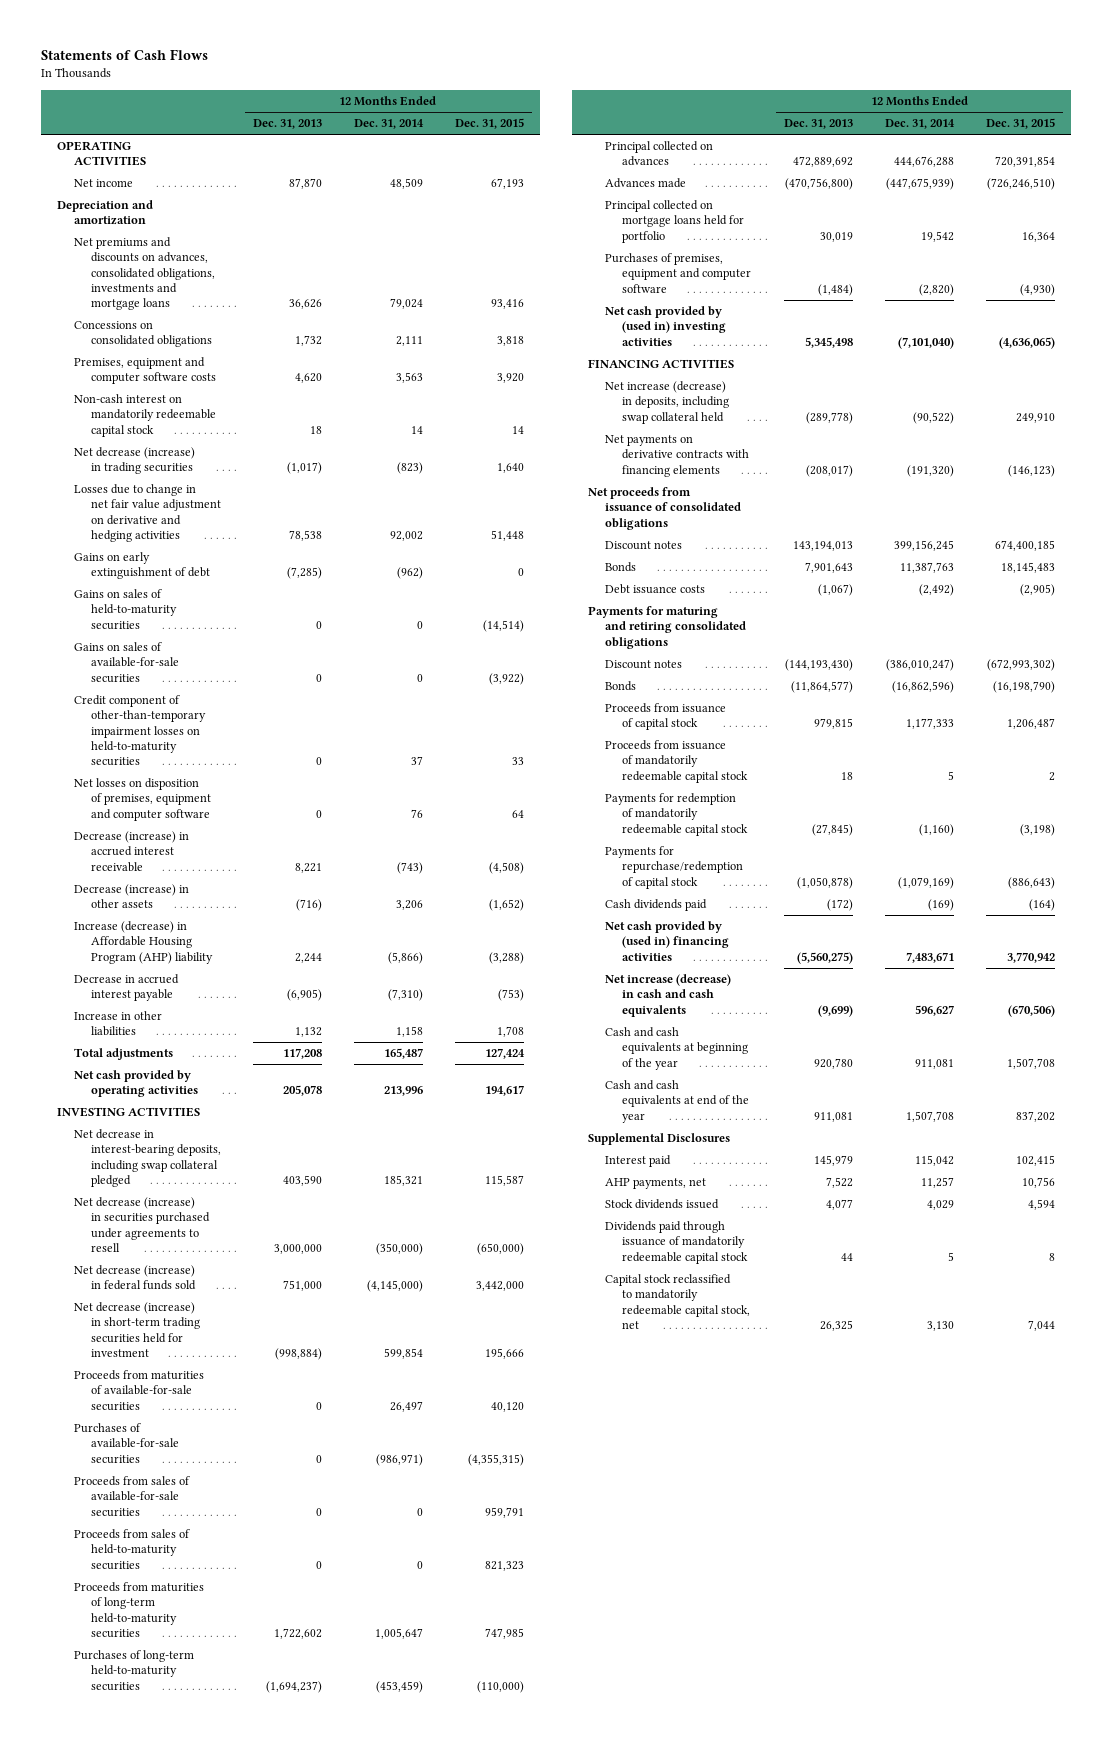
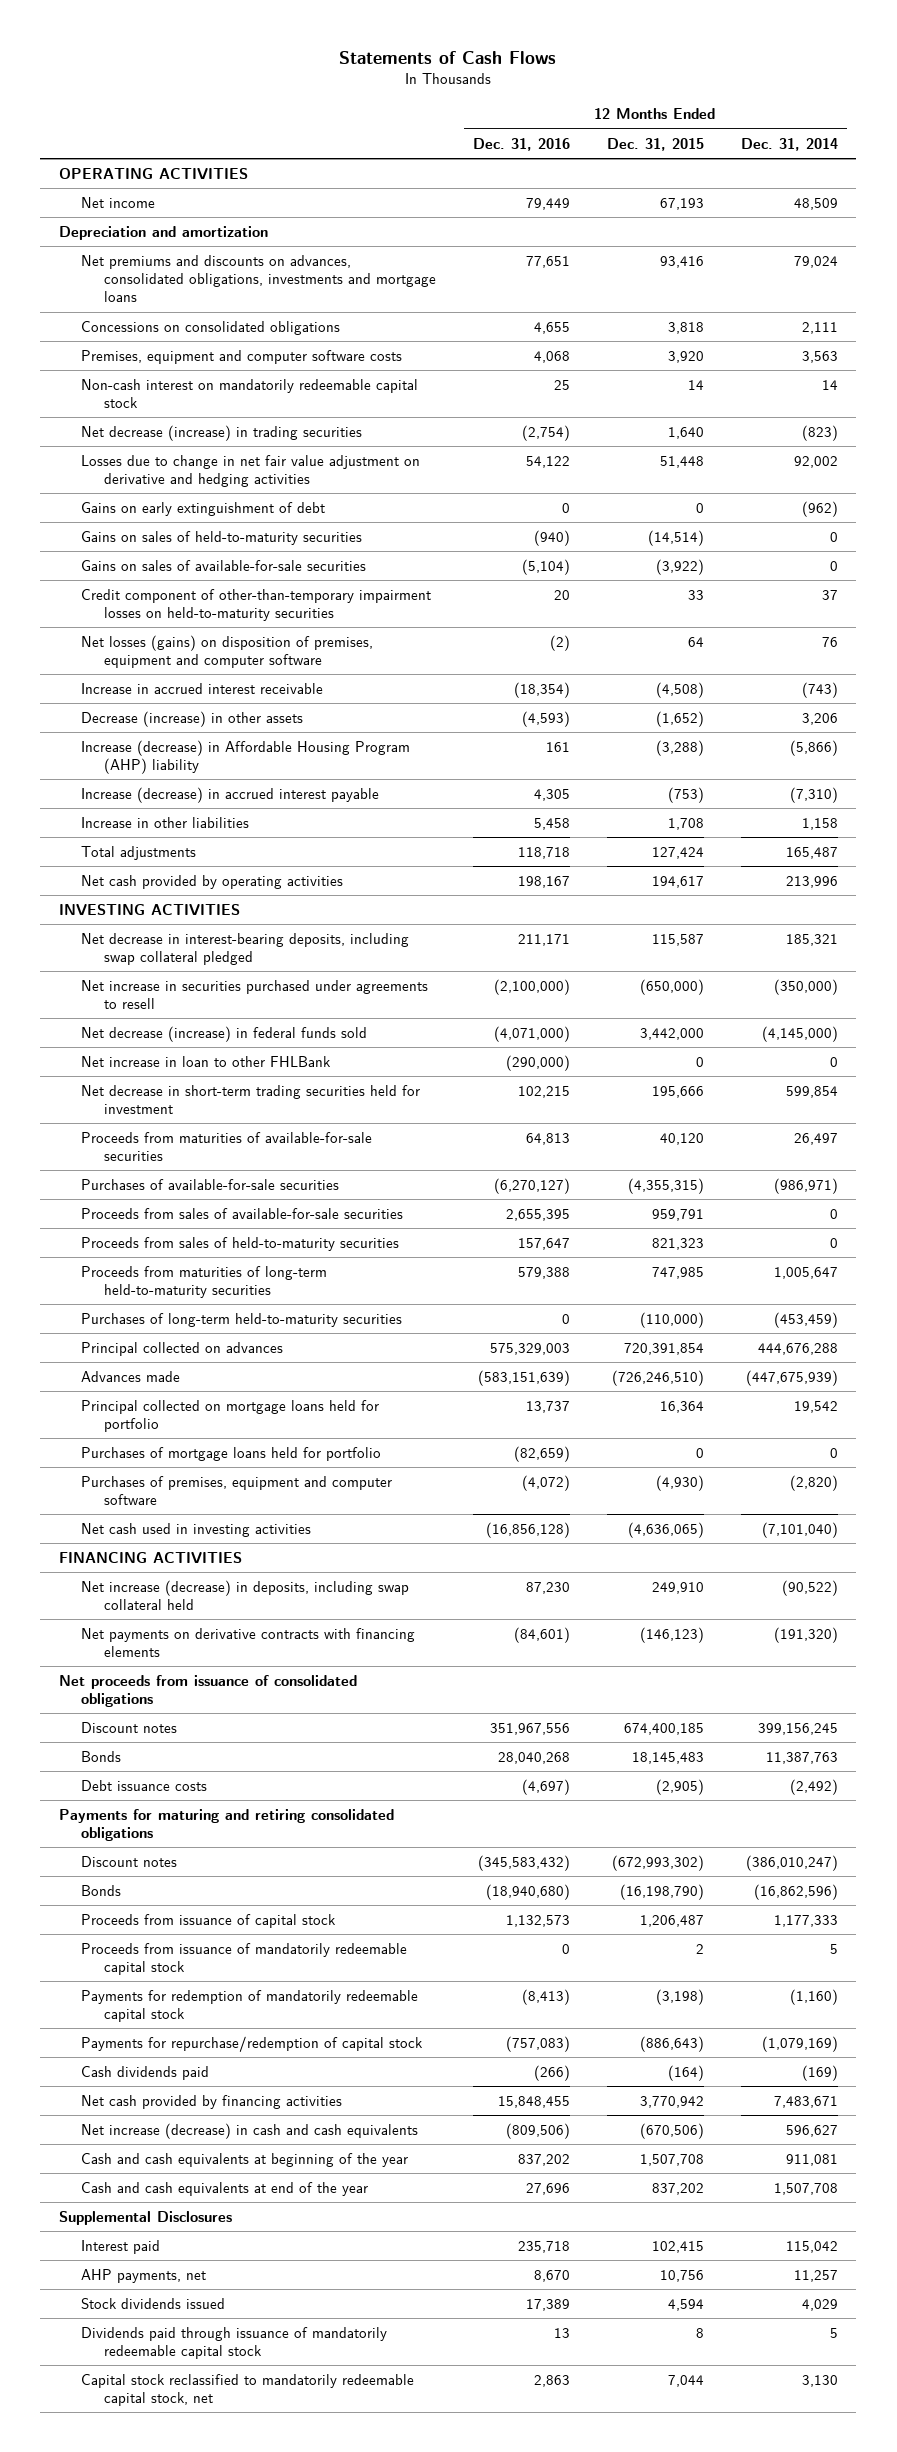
- | 12 Months Ended Dec. 31, 2013 | 12 Months Ended Dec. 31, 2014 | 12 Months Ended Dec. 31, 2015
+ | 12 Months Ended Dec. 31, 2016 | 12 Months Ended Dec. 31, 2015 | 12 Months Ended Dec. 31, 2014
- Net losses on disposition of premises, equipment and computer software | 0 | 76 | 64
- Decrease (increase) in accrued interest receivable | 8,221 | (743) | (4,508)
+ Net losses (gains) on disposition of premises, equipment and computer software | (2) | 64 | 76
+ Increase in accrued interest receivable | (18,354) | (4,508) | (743)
- Decrease in accrued interest payable | (6,905) | (7,310) | (753)
+ Increase (decrease) in accrued interest payable | 4,305 | (753) | (7,310)
- Net decrease (increase) in securities purchased under agreements to resell | 3,000,000 | (350,000) | (650,000)
+ Net increase in securities purchased under agreements to resell | (2,100,000) | (650,000) | (350,000)
- Net decrease (increase) in short-term trading securities held for investment | (998,884) | 599,854 | 195,666
+ Net increase in loan to other FHLBank | (290,000) | 0 | 0
+ Net decrease in short-term trading securities held for investment | 102,215 | 195,666 | 599,854
+ Purchases of mortgage loans held for portfolio | (82,659) | 0 | 0
- Net cash provided by (used in) investing activities | 5,345,498 | (7,101,040) | (4,636,065)
+ Net cash used in investing activities | (16,856,128) | (4,636,065) | (7,101,040)
- Net cash provided by (used in) financing activities | (5,560,275) | 7,483,671 | 3,770,942
+ Net cash provided by financing activities | 15,848,455 | 3,770,942 | 7,483,671

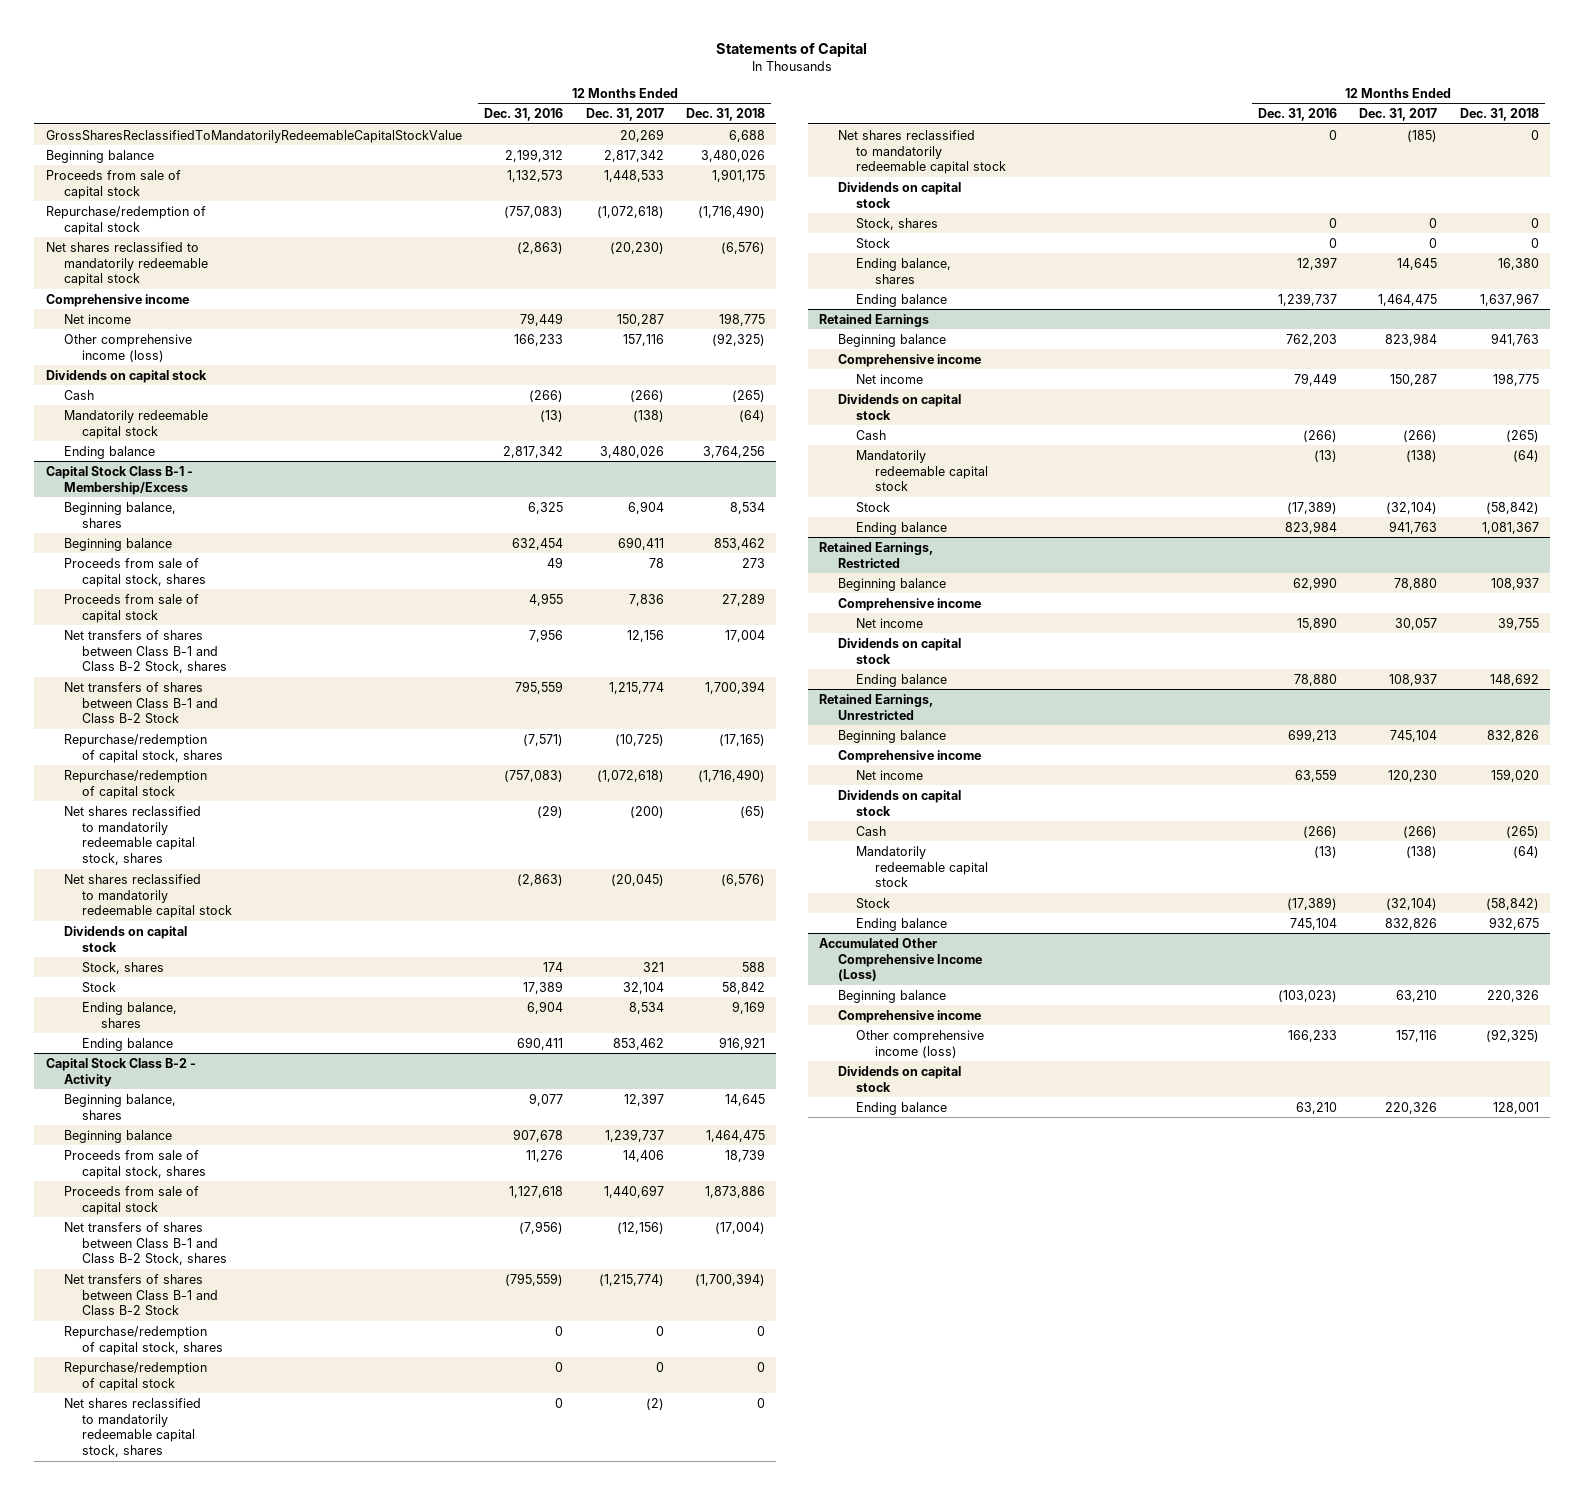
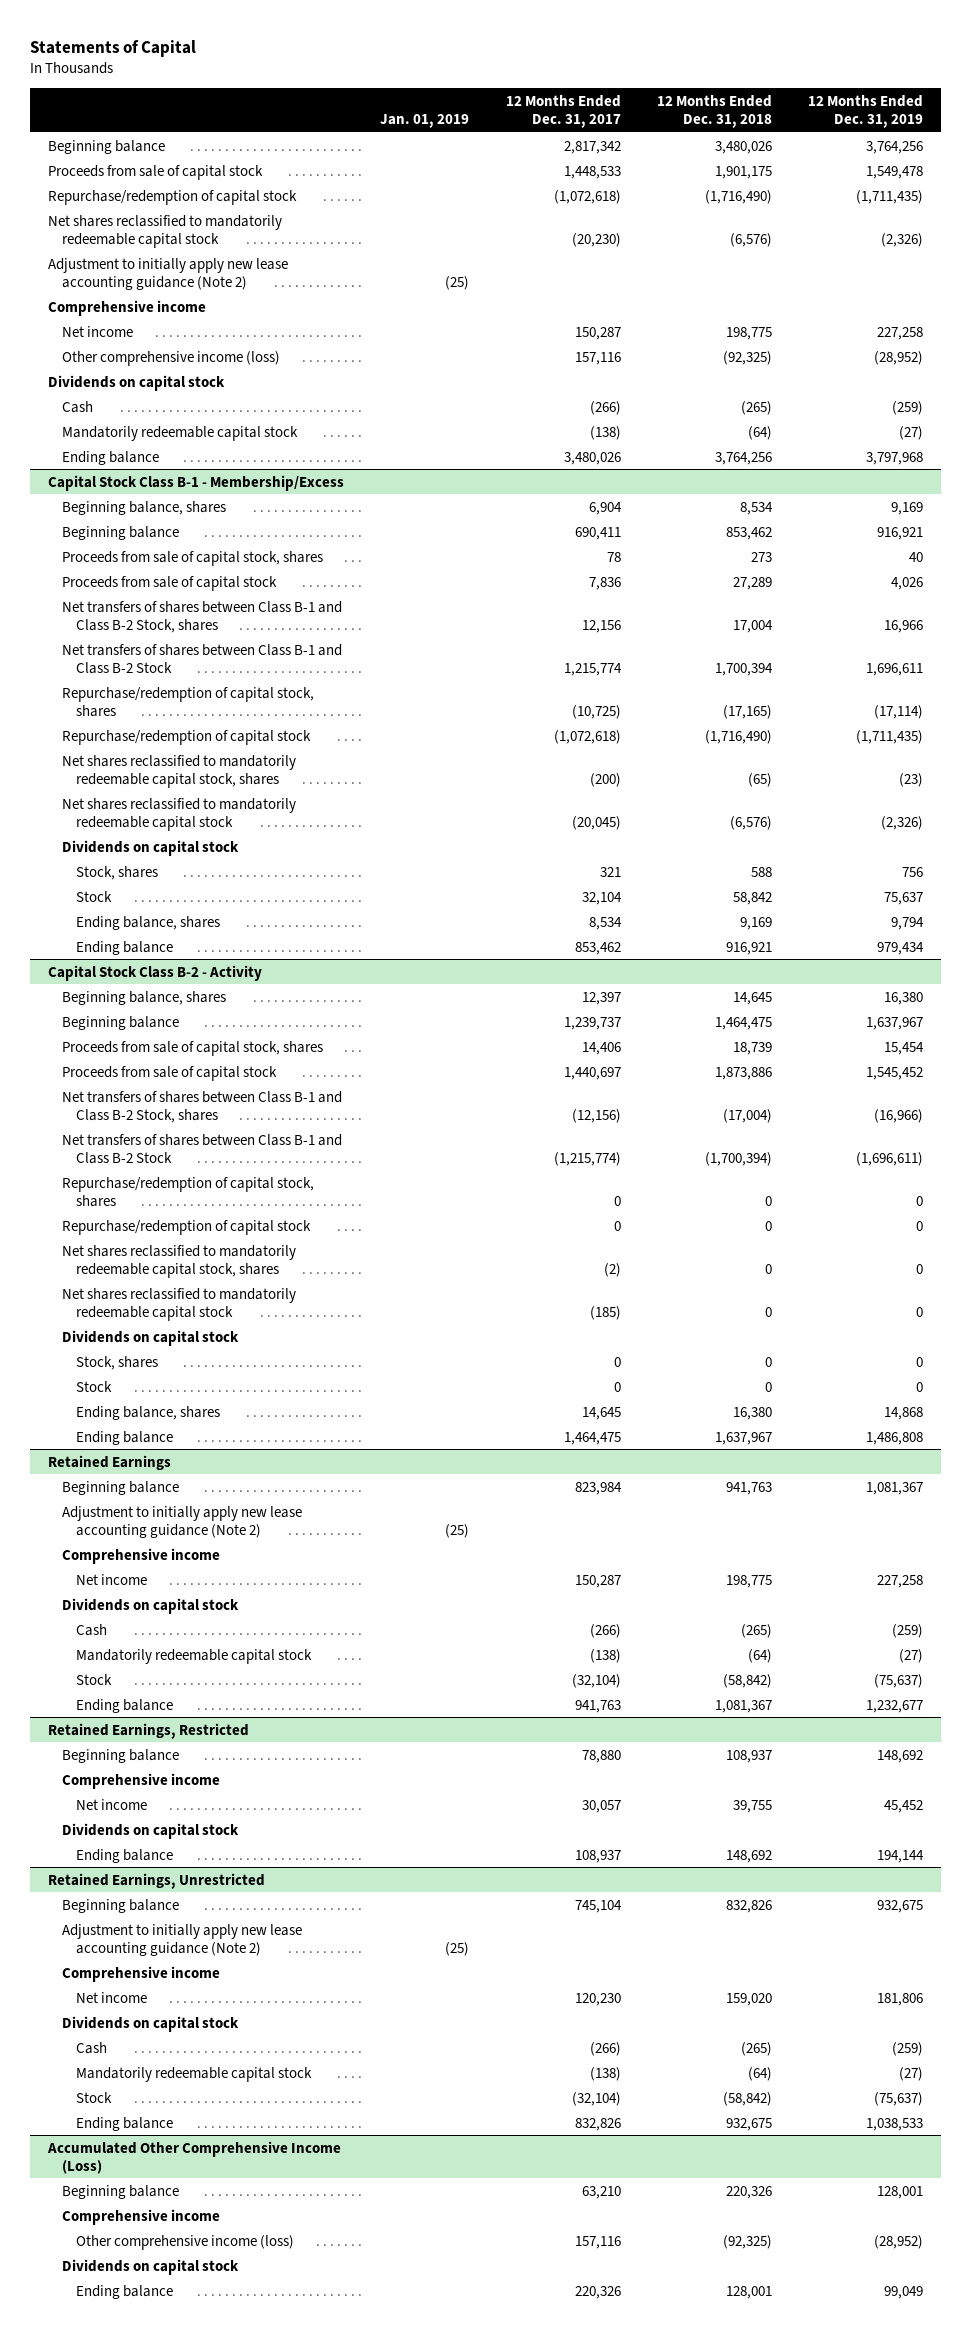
- | 12 Months Ended Dec. 31, 2016 | 12 Months Ended Dec. 31, 2017 | 12 Months Ended Dec. 31, 2018
+ | Jan. 01, 2019 | 12 Months Ended Dec. 31, 2017 | 12 Months Ended Dec. 31, 2018 | 12 Months Ended Dec. 31, 2019
- GrossSharesReclassifiedToMandatorilyRedeemableCapitalStockValue | | 20,269 | 6,688
+ Adjustment to initially apply new lease accounting guidance (Note 2) | (25) | | |
@ Retained Earnings
+ Adjustment to initially apply new lease accounting guidance (Note 2) | (25) | | |
@ Retained Earnings, Unrestricted
+ Adjustment to initially apply new lease accounting guidance (Note 2) | (25) | | |

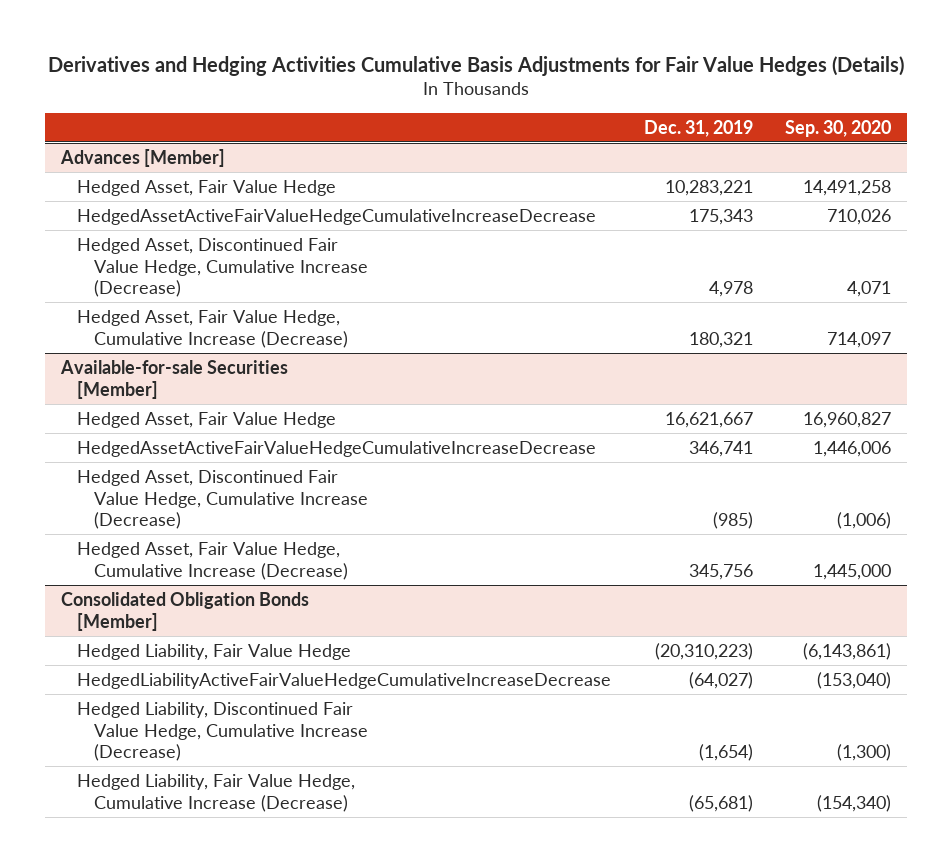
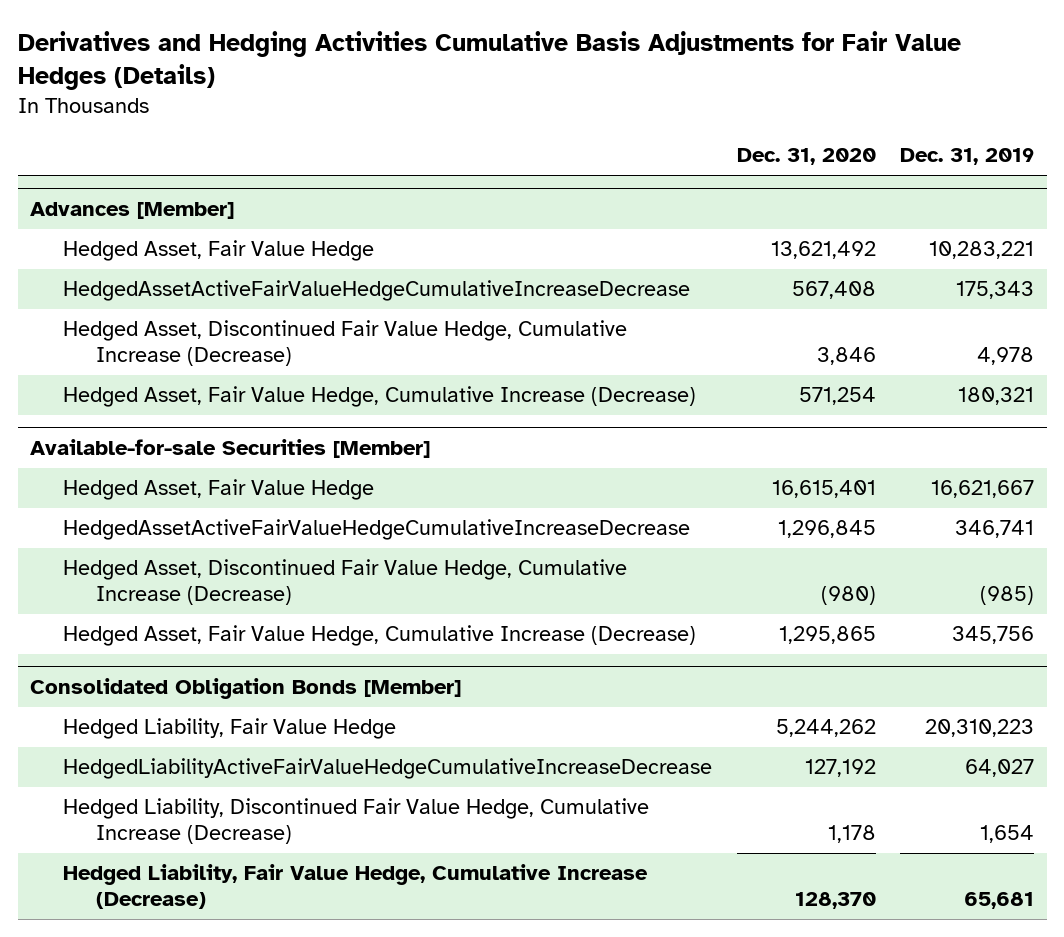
- | Dec. 31, 2019 | Sep. 30, 2020
+ | Dec. 31, 2020 | Dec. 31, 2019
@ Consolidated Obligation Bonds [Member]
- Hedged Liability, Fair Value Hedge | (20,310,223) | (6,143,861)
- HedgedLiabilityActiveFairValueHedgeCumulativeIncreaseDecrease | (64,027) | (153,040)
- Hedged Liability, Discontinued Fair Value Hedge, Cumulative Increase (Decrease) | (1,654) | (1,300)
- Hedged Liability, Fair Value Hedge, Cumulative Increase (Decrease) | (65,681) | (154,340)
+ Hedged Liability, Fair Value Hedge | 5,244,262 | 20,310,223
+ HedgedLiabilityActiveFairValueHedgeCumulativeIncreaseDecrease | 127,192 | 64,027
+ Hedged Liability, Discontinued Fair Value Hedge, Cumulative Increase (Decrease) | 1,178 | 1,654
+ Hedged Liability, Fair Value Hedge, Cumulative Increase (Decrease) | 128,370 | 65,681

